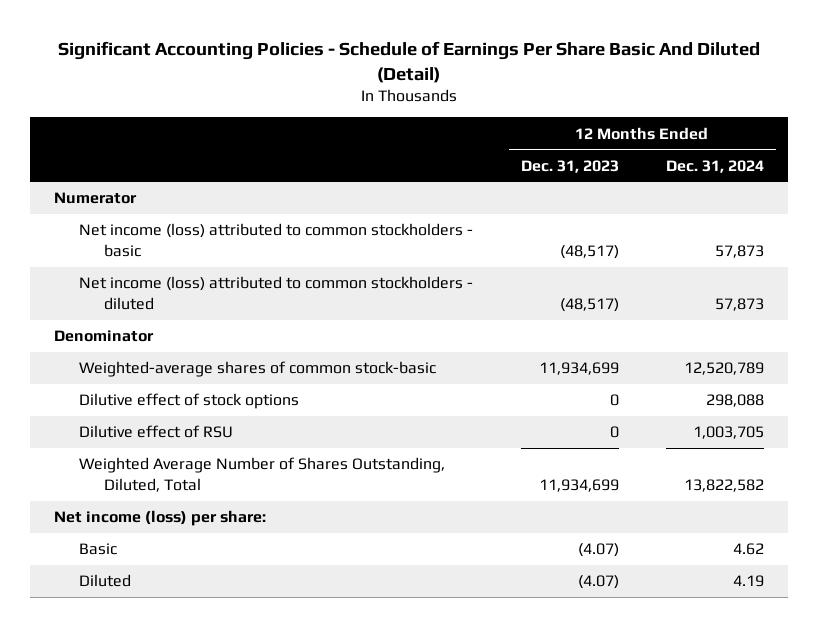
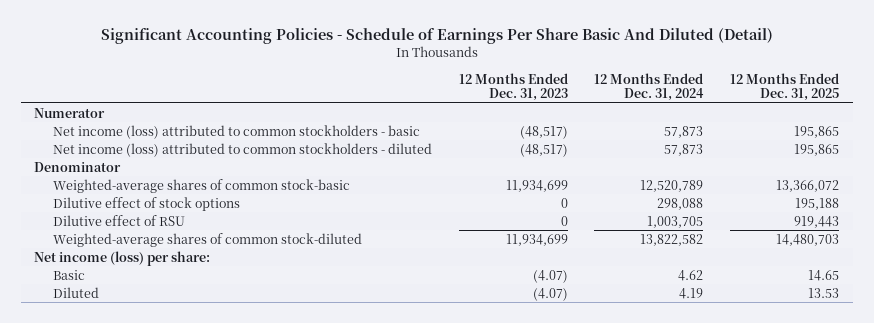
- | 12 Months Ended Dec. 31, 2023 | 12 Months Ended Dec. 31, 2024
+ | 12 Months Ended Dec. 31, 2023 | 12 Months Ended Dec. 31, 2024 | 12 Months Ended Dec. 31, 2025
- Weighted Average Number of Shares Outstanding, Diluted, Total | 11,934,699 | 13,822,582
+ Weighted-average shares of common stock-diluted | 11,934,699 | 13,822,582 | 14,480,703

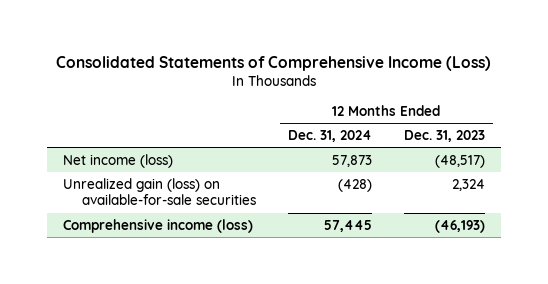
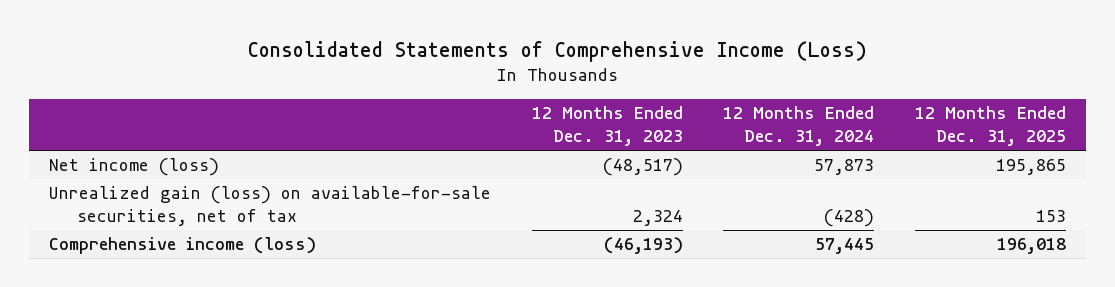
- | 12 Months Ended Dec. 31, 2024 | 12 Months Ended Dec. 31, 2023
+ | 12 Months Ended Dec. 31, 2023 | 12 Months Ended Dec. 31, 2024 | 12 Months Ended Dec. 31, 2025
- Unrealized gain (loss) on available-for-sale securities | (428) | 2,324
+ Unrealized gain (loss) on available-for-sale securities, net of tax | 2,324 | (428) | 153

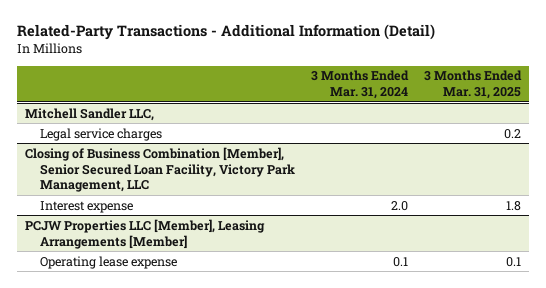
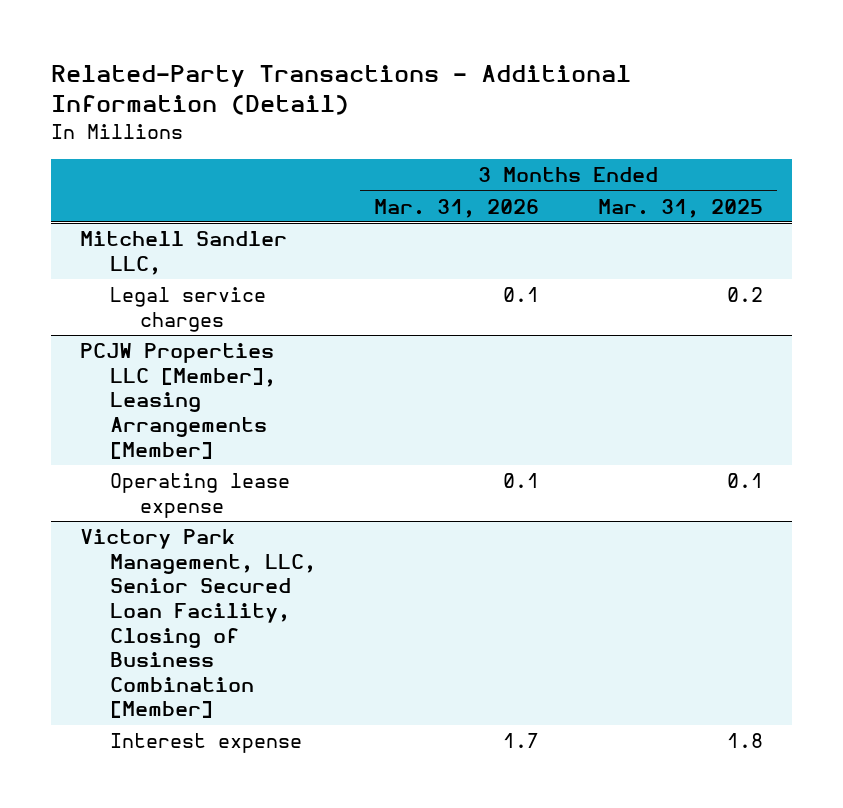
- | 3 Months Ended Mar. 31, 2024 | 3 Months Ended Mar. 31, 2025
+ | 3 Months Ended Mar. 31, 2026 | 3 Months Ended Mar. 31, 2025
- Closing of Business Combination [Member], Senior Secured Loan Facility, Victory Park Management, LLC
- Interest expense | 2.0 | 1.8
+ Victory Park Management, LLC, Senior Secured Loan Facility, Closing of Business Combination [Member]
+ Interest expense | 1.7 | 1.8

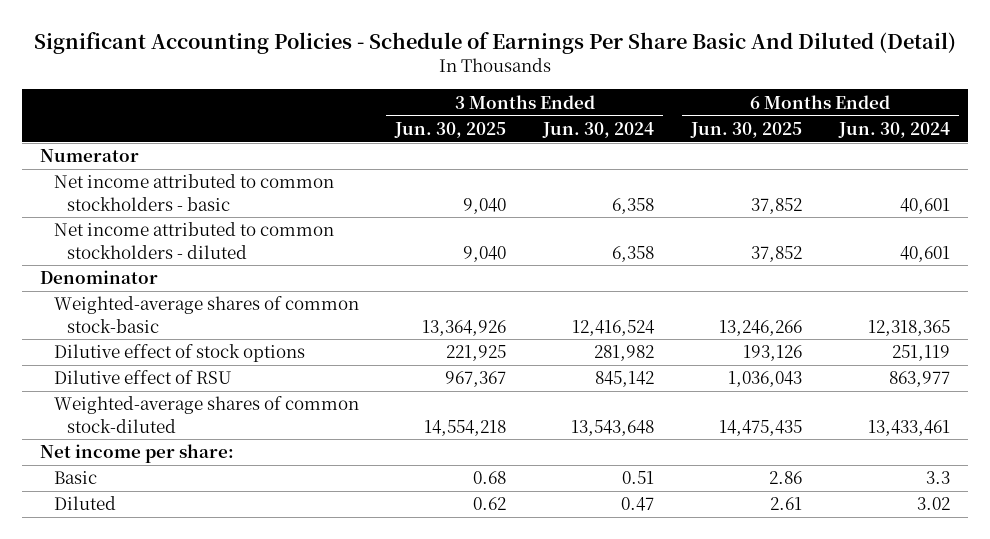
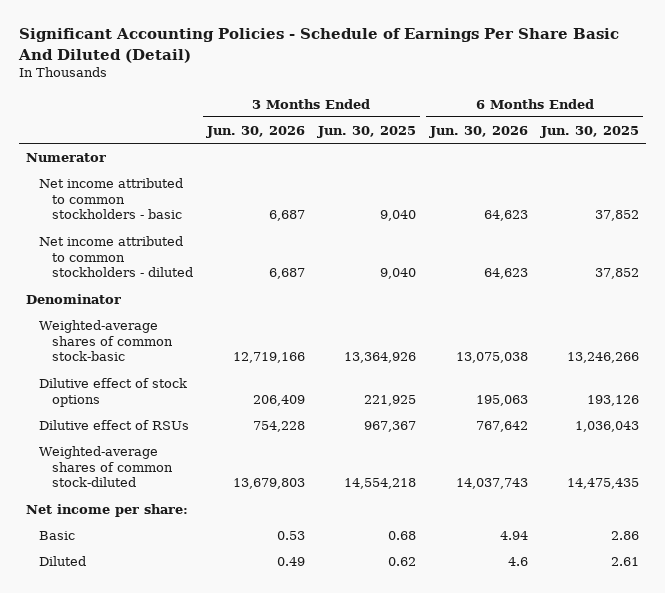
- | 3 Months Ended Jun. 30, 2025 | 3 Months Ended Jun. 30, 2024 | 6 Months Ended Jun. 30, 2025 | 6 Months Ended Jun. 30, 2024
+ | 3 Months Ended Jun. 30, 2026 | 3 Months Ended Jun. 30, 2025 | 6 Months Ended Jun. 30, 2026 | 6 Months Ended Jun. 30, 2025
- Dilutive effect of RSU | 967,367 | 845,142 | 1,036,043 | 863,977
+ Dilutive effect of RSUs | 754,228 | 967,367 | 767,642 | 1,036,043

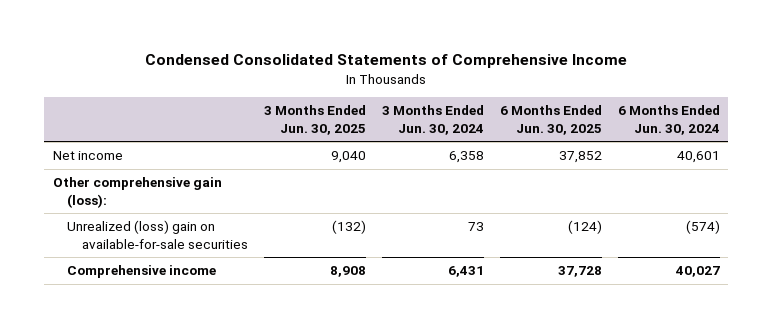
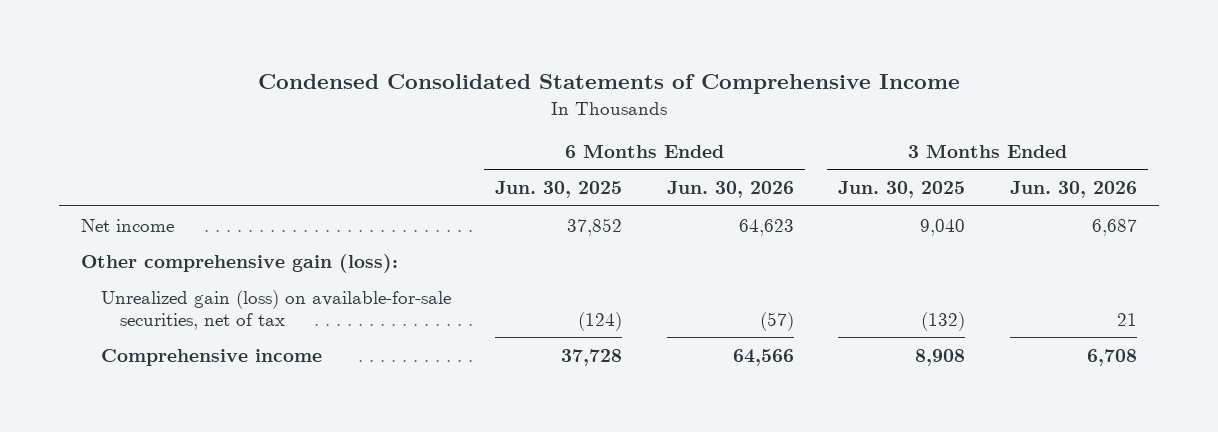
- | 3 Months Ended Jun. 30, 2025 | 3 Months Ended Jun. 30, 2024 | 6 Months Ended Jun. 30, 2025 | 6 Months Ended Jun. 30, 2024
+ | 6 Months Ended Jun. 30, 2025 | 6 Months Ended Jun. 30, 2026 | 3 Months Ended Jun. 30, 2025 | 3 Months Ended Jun. 30, 2026
- Unrealized (loss) gain on available-for-sale securities | (132) | 73 | (124) | (574)
+ Unrealized gain (loss) on available-for-sale securities, net of tax | (124) | (57) | (132) | 21

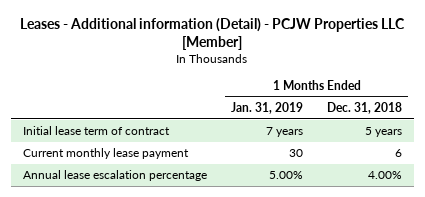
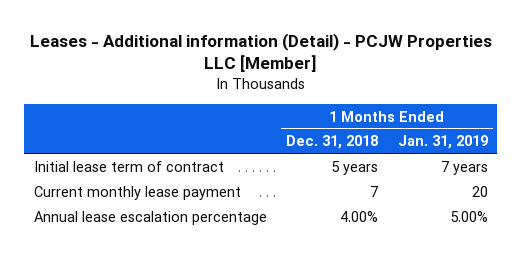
- | 1 Months Ended Jan. 31, 2019 | 1 Months Ended Dec. 31, 2018
+ | 1 Months Ended Dec. 31, 2018 | 1 Months Ended Jan. 31, 2019
- Current monthly lease payment | 30 | 6
+ Current monthly lease payment | 7 | 20

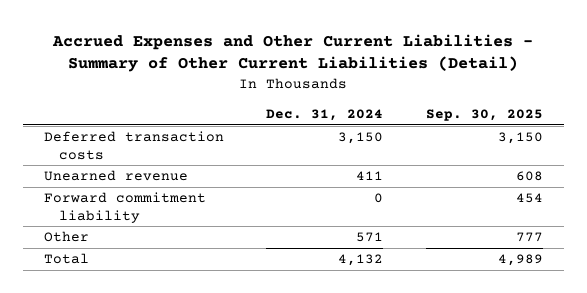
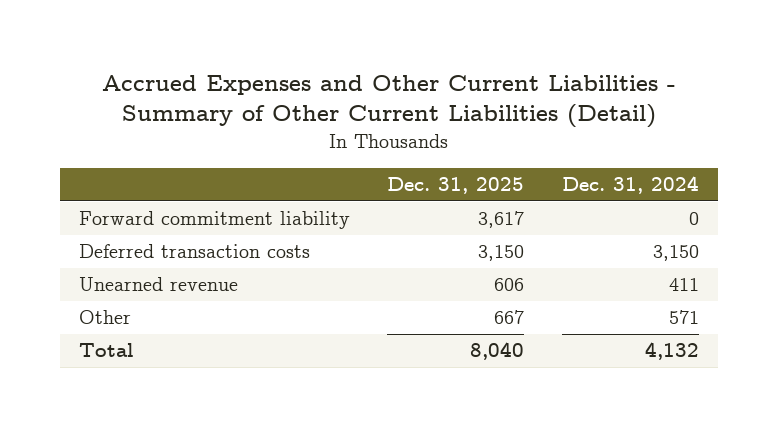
- | Dec. 31, 2024 | Sep. 30, 2025
+ | Dec. 31, 2025 | Dec. 31, 2024
moved up: Forward commitment liability | 3,617 | 0

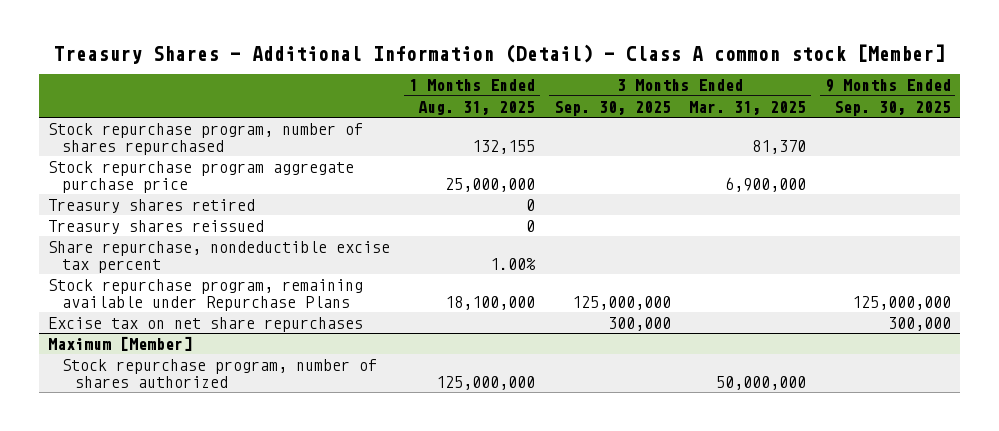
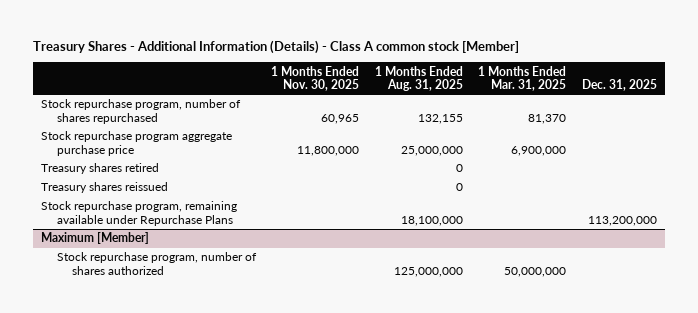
- Treasury Shares - Additional Information (Detail) - Class A common stock [Member]
+ Treasury Shares - Additional Information (Details) - Class A common stock [Member]
- | 1 Months Ended Aug. 31, 2025 | 3 Months Ended Sep. 30, 2025 | 3 Months Ended Mar. 31, 2025 | 9 Months Ended Sep. 30, 2025
+ | 1 Months Ended Nov. 30, 2025 | 1 Months Ended Aug. 31, 2025 | 1 Months Ended Mar. 31, 2025 | Dec. 31, 2025
- Share repurchase, nondeductible excise tax percent | 1.00% | | |
- Excise tax on net share repurchases | | 300,000 | | 300,000

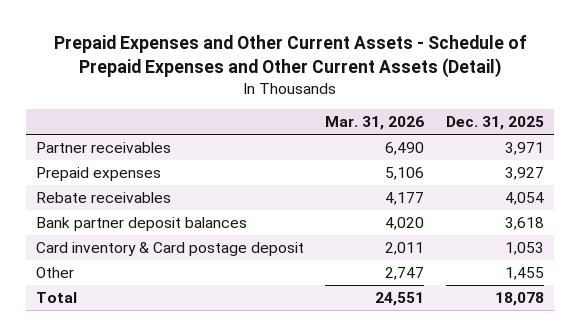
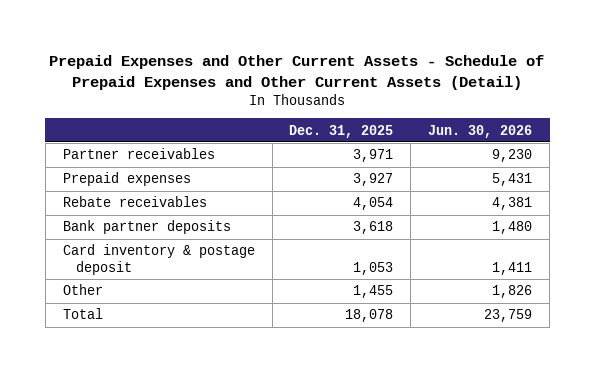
- | Mar. 31, 2026 | Dec. 31, 2025
+ | Dec. 31, 2025 | Jun. 30, 2026
- Bank partner deposit balances | 4,020 | 3,618
- Card inventory & Card postage deposit | 2,011 | 1,053
+ Bank partner deposits | 3,618 | 1,480
+ Card inventory & postage deposit | 1,053 | 1,411

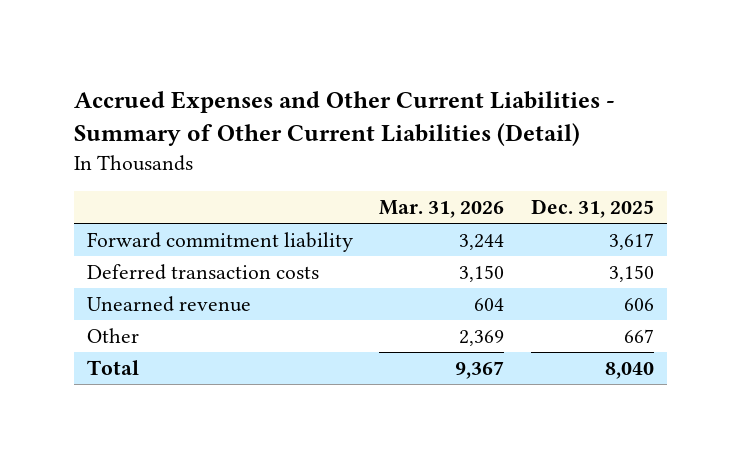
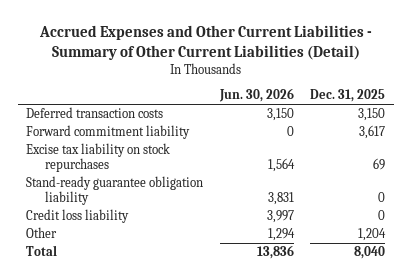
- | Mar. 31, 2026 | Dec. 31, 2025
+ | Jun. 30, 2026 | Dec. 31, 2025
- Unearned revenue | 604 | 606
- Other | 2,369 | 667
moved down: Forward commitment liability | 0 | 3,617
+ Excise tax liability on stock repurchases | 1,564 | 69
+ Stand-ready guarantee obligation liability | 3,831 | 0
+ Credit loss liability | 3,997 | 0
+ Other | 1,294 | 1,204

